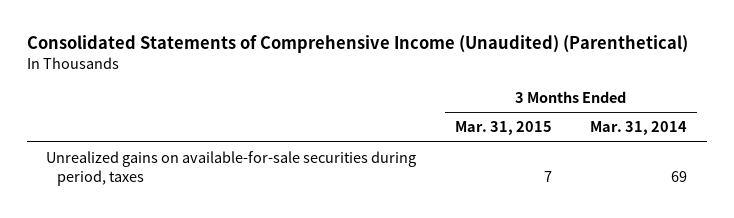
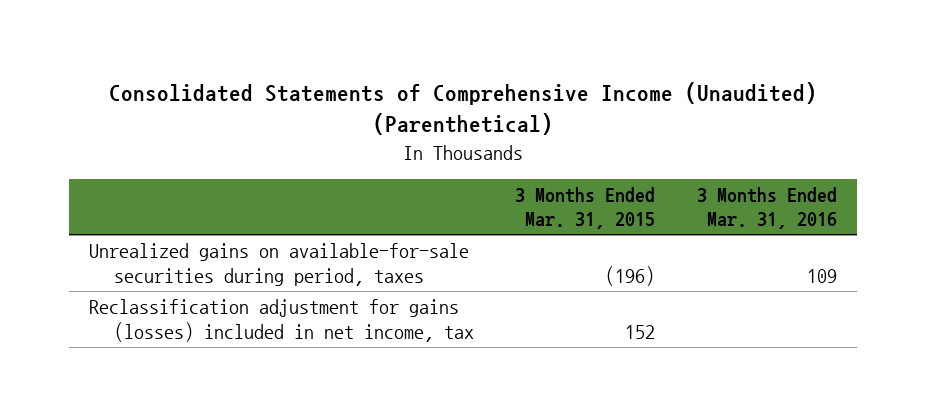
- | 3 Months Ended Mar. 31, 2015 | 3 Months Ended Mar. 31, 2014
+ | 3 Months Ended Mar. 31, 2015 | 3 Months Ended Mar. 31, 2016
- Unrealized gains on available-for-sale securities during period, taxes | 7 | 69
+ Unrealized gains on available-for-sale securities during period, taxes | (196) | 109
+ Reclassification adjustment for gains (losses) included in net income, tax | 152 |

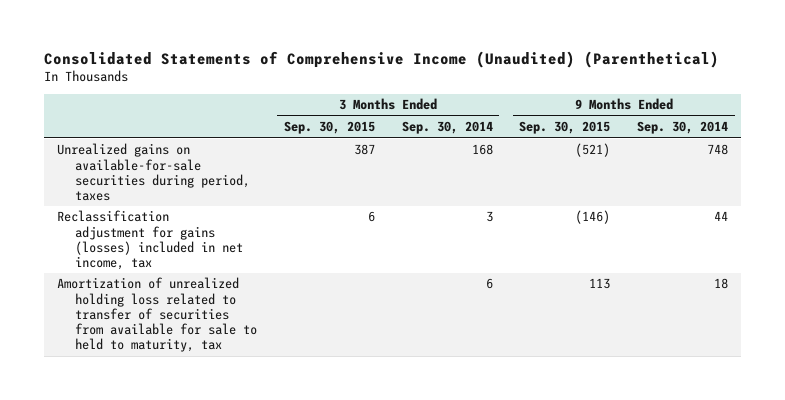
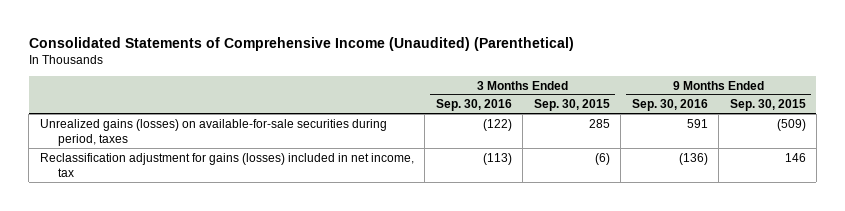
- | 3 Months Ended Sep. 30, 2015 | 3 Months Ended Sep. 30, 2014 | 9 Months Ended Sep. 30, 2015 | 9 Months Ended Sep. 30, 2014
+ | 3 Months Ended Sep. 30, 2016 | 3 Months Ended Sep. 30, 2015 | 9 Months Ended Sep. 30, 2016 | 9 Months Ended Sep. 30, 2015
- Unrealized gains on available-for-sale securities during period, taxes | 387 | 168 | (521) | 748
- Reclassification adjustment for gains (losses) included in net income, tax | 6 | 3 | (146) | 44
- Amortization of unrealized holding loss related to transfer of securities from available for sale to held to maturity, tax | | 6 | 113 | 18
+ Unrealized gains (losses) on available-for-sale securities during period, taxes | (122) | 285 | 591 | (509)
+ Reclassification adjustment for gains (losses) included in net income, tax | (113) | (6) | (136) | 146

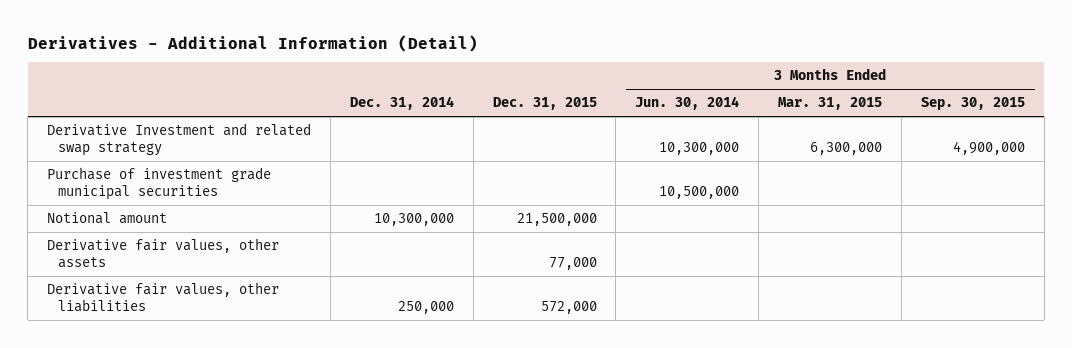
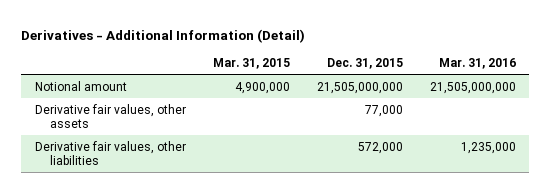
- | Dec. 31, 2014 | Dec. 31, 2015 | 3 Months Ended Jun. 30, 2014 | 3 Months Ended Mar. 31, 2015 | 3 Months Ended Sep. 30, 2015
+ | Mar. 31, 2015 | Dec. 31, 2015 | Mar. 31, 2016
- Derivative Investment and related swap strategy | | | 10,300,000 | 6,300,000 | 4,900,000
- Purchase of investment grade municipal securities | | | 10,500,000 | |
- Notional amount | 10,300,000 | 21,500,000 | | |
+ Notional amount | 4,900,000 | 21,505,000,000 | 21,505,000,000

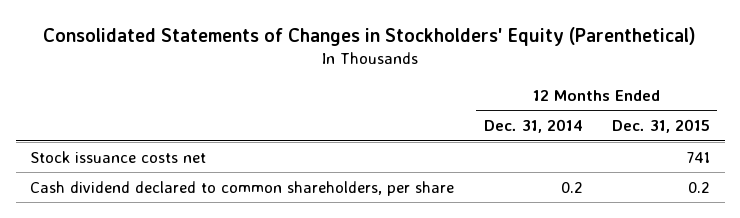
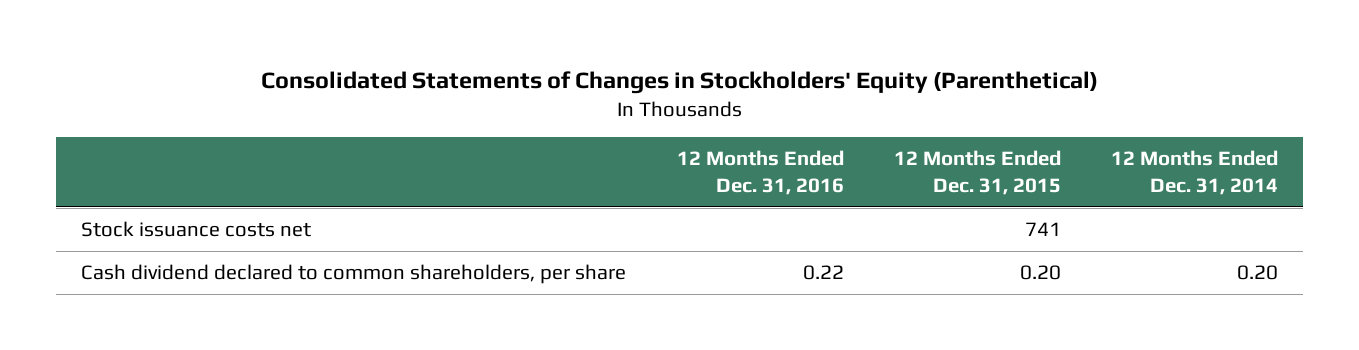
- | 12 Months Ended Dec. 31, 2014 | 12 Months Ended Dec. 31, 2015
+ | 12 Months Ended Dec. 31, 2016 | 12 Months Ended Dec. 31, 2015 | 12 Months Ended Dec. 31, 2014
- Cash dividend declared to common shareholders, per share | 0.2 | 0.2
+ Cash dividend declared to common shareholders, per share | 0.22 | 0.20 | 0.20

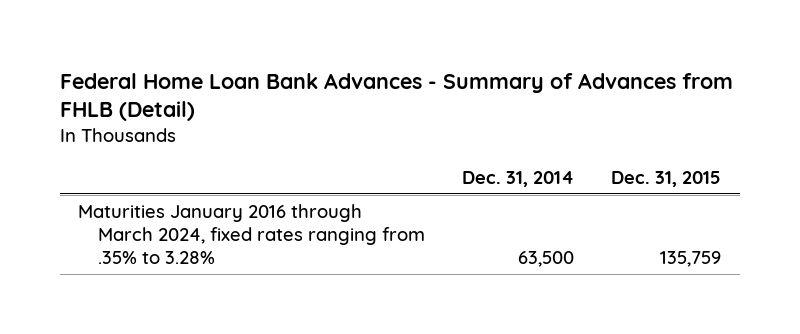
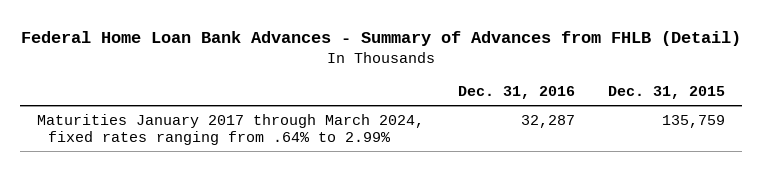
- | Dec. 31, 2014 | Dec. 31, 2015
+ | Dec. 31, 2016 | Dec. 31, 2015
- Maturities January 2016 through March 2024, fixed rates ranging from .35% to 3.28% | 63,500 | 135,759
+ Maturities January 2017 through March 2024, fixed rates ranging from .64% to 2.99% | 32,287 | 135,759

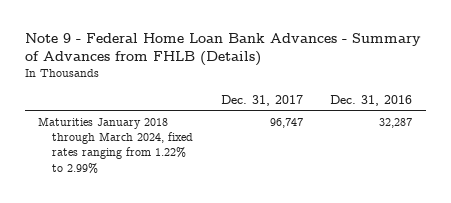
- Federal Home Loan Bank Advances - Summary of Advances from FHLB (Detail)
+ Note 9 - Federal Home Loan Bank Advances - Summary of Advances from FHLB (Details)
- | Dec. 31, 2016 | Dec. 31, 2015
+ | Dec. 31, 2017 | Dec. 31, 2016
- Maturities January 2017 through March 2024, fixed rates ranging from .64% to 2.99% | 32,287 | 135,759
+ Maturities January 2018 through March 2024, fixed rates ranging from 1.22% to 2.99% | 96,747 | 32,287

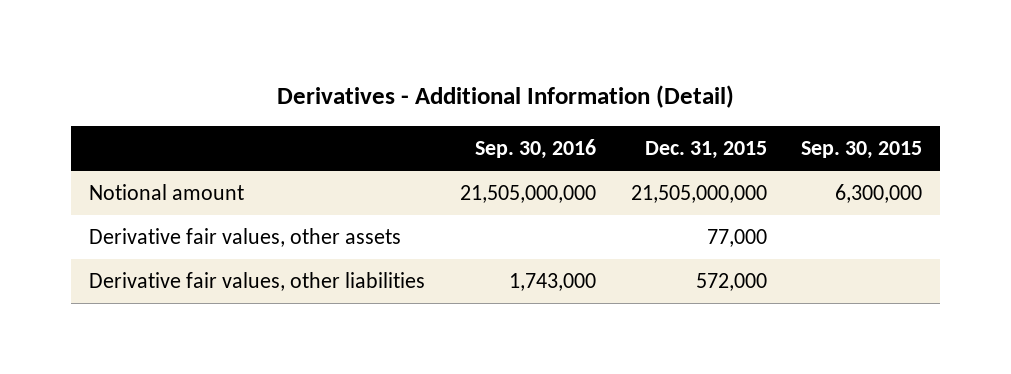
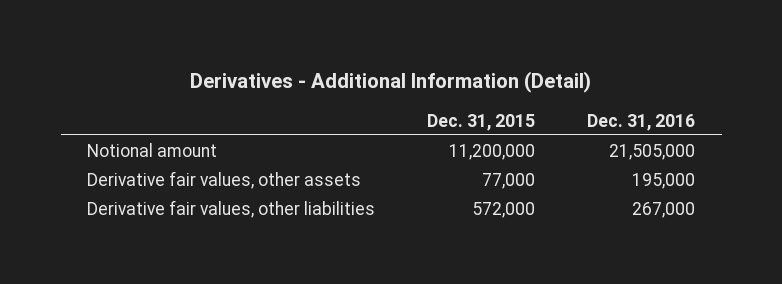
- | Sep. 30, 2016 | Dec. 31, 2015 | Sep. 30, 2015
+ | Dec. 31, 2015 | Dec. 31, 2016
- Notional amount | 21,505,000,000 | 21,505,000,000 | 6,300,000
+ Notional amount | 11,200,000 | 21,505,000

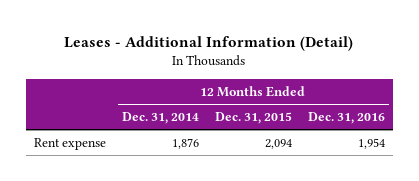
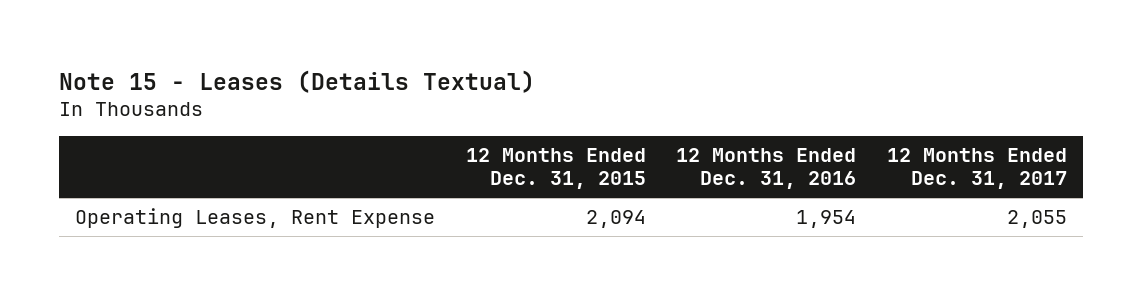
- Leases - Additional Information (Detail)
+ Note 15 - Leases (Details Textual)
- | 12 Months Ended Dec. 31, 2014 | 12 Months Ended Dec. 31, 2015 | 12 Months Ended Dec. 31, 2016
+ | 12 Months Ended Dec. 31, 2015 | 12 Months Ended Dec. 31, 2016 | 12 Months Ended Dec. 31, 2017
- Rent expense | 1,876 | 2,094 | 1,954
+ Operating Leases, Rent Expense | 2,094 | 1,954 | 2,055

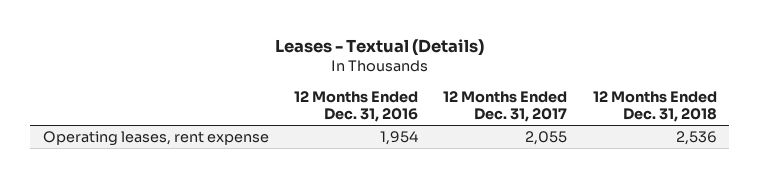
- Note 15 - Leases (Details Textual)
+ Leases - Textual (Details)
- | 12 Months Ended Dec. 31, 2015 | 12 Months Ended Dec. 31, 2016 | 12 Months Ended Dec. 31, 2017
+ | 12 Months Ended Dec. 31, 2016 | 12 Months Ended Dec. 31, 2017 | 12 Months Ended Dec. 31, 2018
- Operating Leases, Rent Expense | 2,094 | 1,954 | 2,055
+ Operating leases, rent expense | 1,954 | 2,055 | 2,536

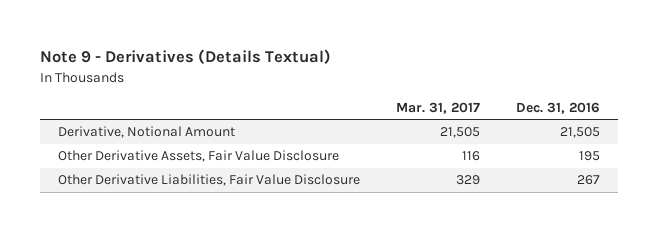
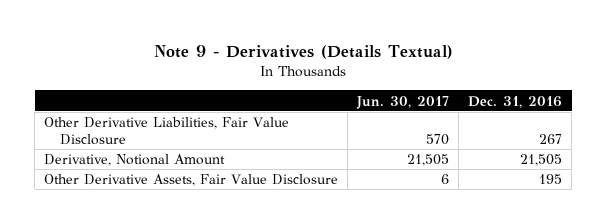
- | Mar. 31, 2017 | Dec. 31, 2016
+ | Jun. 30, 2017 | Dec. 31, 2016
moved up: Other Derivative Liabilities, Fair Value Disclosure | 570 | 267

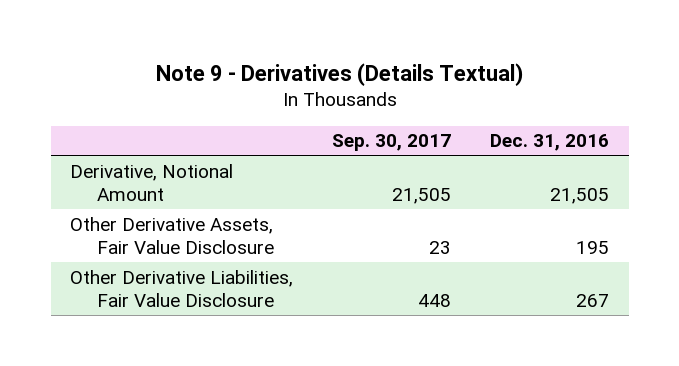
- | Jun. 30, 2017 | Dec. 31, 2016
+ | Sep. 30, 2017 | Dec. 31, 2016
moved down: Other Derivative Liabilities, Fair Value Disclosure | 448 | 267

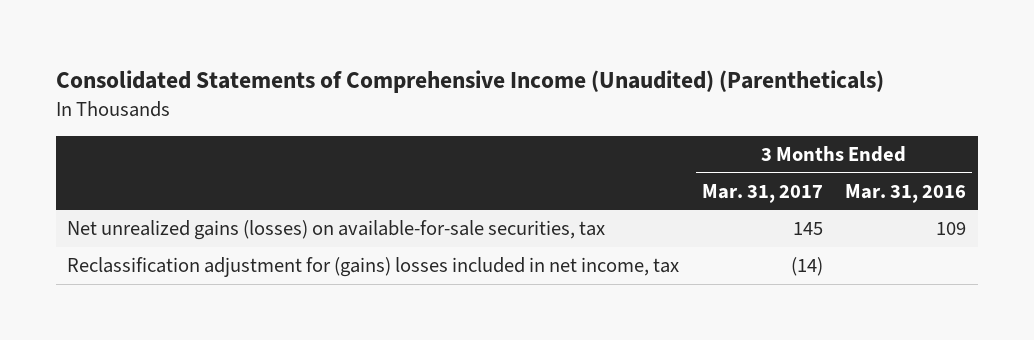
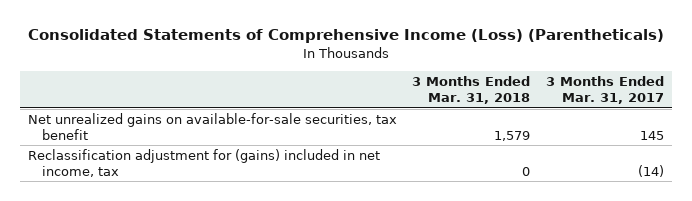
- Consolidated Statements of Comprehensive Income (Unaudited) (Parentheticals)
+ Consolidated Statements of Comprehensive Income (Loss) (Parentheticals)
- | 3 Months Ended Mar. 31, 2017 | 3 Months Ended Mar. 31, 2016
+ | 3 Months Ended Mar. 31, 2018 | 3 Months Ended Mar. 31, 2017
- Net unrealized gains (losses) on available-for-sale securities, tax | 145 | 109
- Reclassification adjustment for (gains) losses included in net income, tax | (14) |
+ Net unrealized gains on available-for-sale securities, tax benefit | 1,579 | 145
+ Reclassification adjustment for (gains) included in net income, tax | 0 | (14)

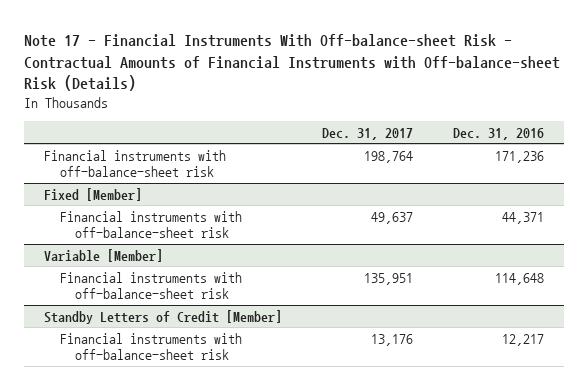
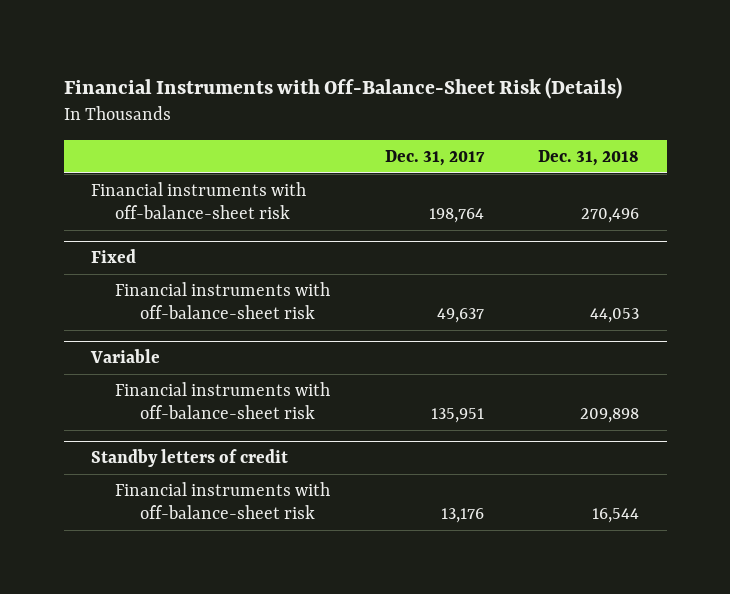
- Note 17 - Financial Instruments With Off-balance-sheet Risk - Contractual Amounts of Financial Instruments with Off-balance-sheet Risk (Details)
+ Financial Instruments with Off-Balance-Sheet Risk (Details)
- | Dec. 31, 2017 | Dec. 31, 2016
+ | Dec. 31, 2017 | Dec. 31, 2018
- Fixed [Member]
+ Fixed
- Variable [Member]
+ Variable
- Standby Letters of Credit [Member]
+ Standby letters of credit

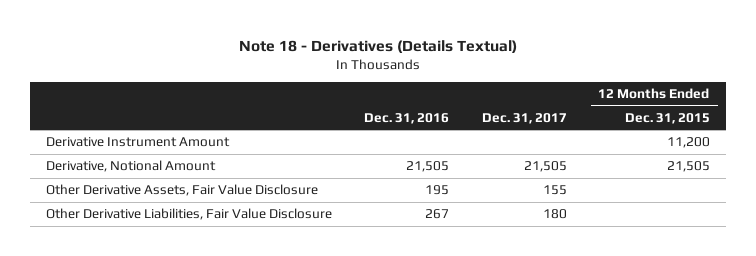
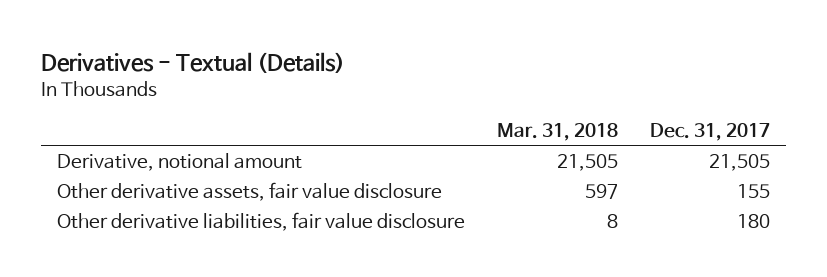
- Note 18 - Derivatives (Details Textual)
+ Derivatives - Textual (Details)
- | Dec. 31, 2016 | Dec. 31, 2017 | 12 Months Ended Dec. 31, 2015
+ | Mar. 31, 2018 | Dec. 31, 2017
- Derivative Instrument Amount | | | 11,200
- Derivative, Notional Amount | 21,505 | 21,505 | 21,505
- Other Derivative Assets, Fair Value Disclosure | 195 | 155 |
- Other Derivative Liabilities, Fair Value Disclosure | 267 | 180 |
+ Derivative, notional amount | 21,505 | 21,505
+ Other derivative assets, fair value disclosure | 597 | 155
+ Other derivative liabilities, fair value disclosure | 8 | 180

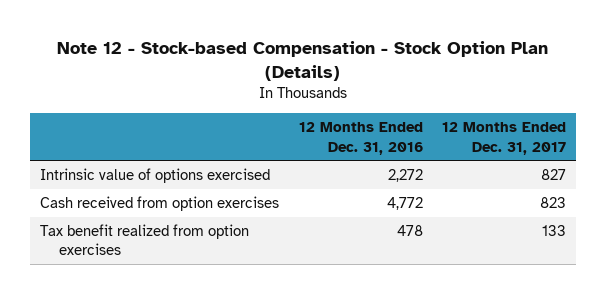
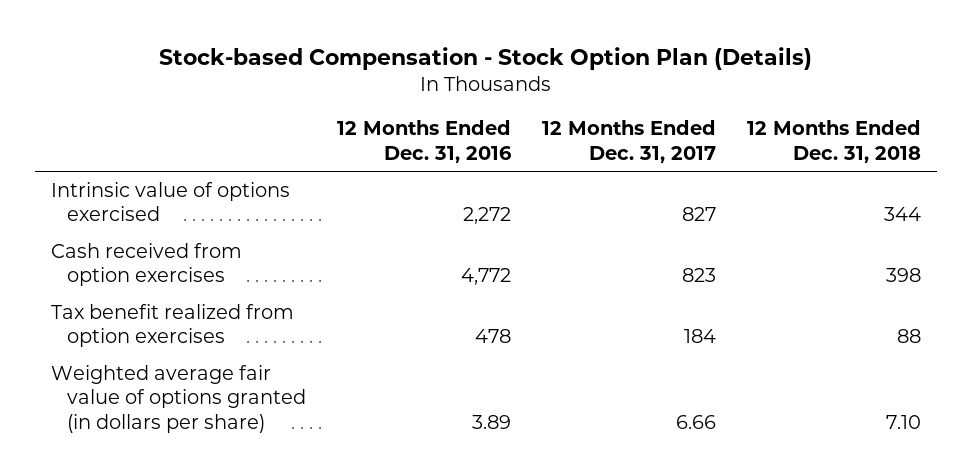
- Note 12 - Stock-based Compensation - Stock Option Plan (Details)
+ Stock-based Compensation - Stock Option Plan (Details)
- | 12 Months Ended Dec. 31, 2016 | 12 Months Ended Dec. 31, 2017
+ | 12 Months Ended Dec. 31, 2016 | 12 Months Ended Dec. 31, 2017 | 12 Months Ended Dec. 31, 2018
- Tax benefit realized from option exercises | 478 | 133
+ Tax benefit realized from option exercises | 478 | 184 | 88
+ Weighted average fair value of options granted (in dollars per share) | 3.89 | 6.66 | 7.10

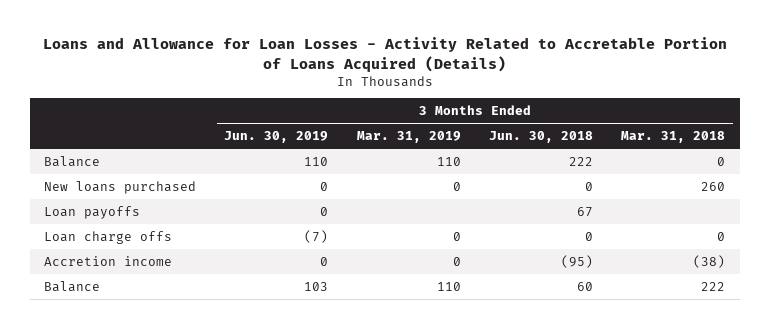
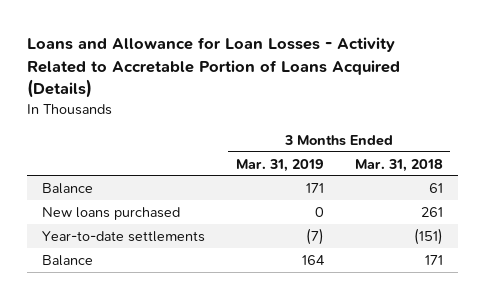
- | 3 Months Ended Jun. 30, 2019 | 3 Months Ended Mar. 31, 2019 | 3 Months Ended Jun. 30, 2018 | 3 Months Ended Mar. 31, 2018
+ | 3 Months Ended Mar. 31, 2019 | 3 Months Ended Mar. 31, 2018
- Balance | 110 | 110 | 222 | 0
- New loans purchased | 0 | 0 | 0 | 260
- Loan payoffs | 0 | | 67 |
- Loan charge offs | (7) | 0 | 0 | 0
- Accretion income | 0 | 0 | (95) | (38)
- Balance | 103 | 110 | 60 | 222
+ Balance | 171 | 61
+ New loans purchased | 0 | 261
+ Year-to-date settlements | (7) | (151)
+ Balance | 164 | 171

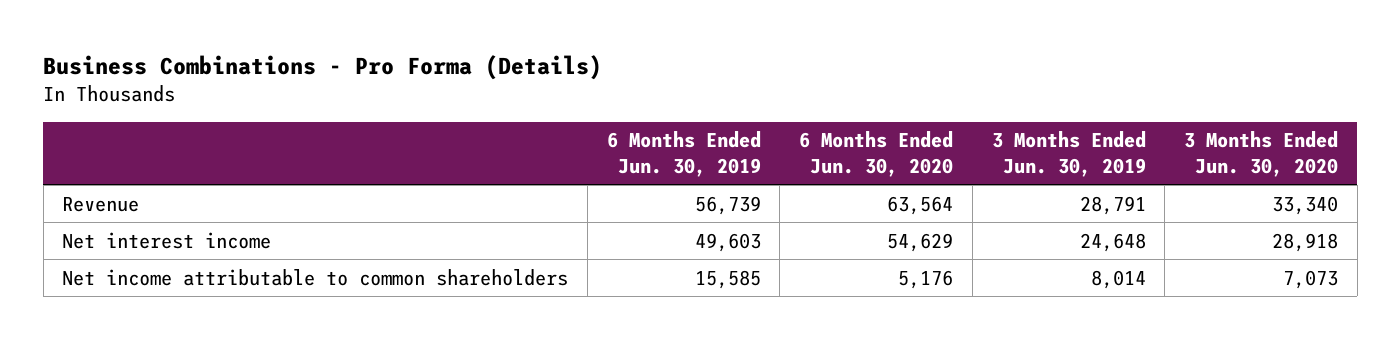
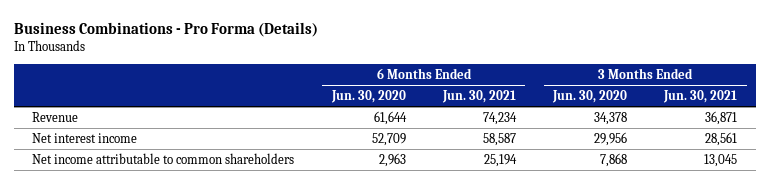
- | 6 Months Ended Jun. 30, 2019 | 6 Months Ended Jun. 30, 2020 | 3 Months Ended Jun. 30, 2019 | 3 Months Ended Jun. 30, 2020
+ | 6 Months Ended Jun. 30, 2020 | 6 Months Ended Jun. 30, 2021 | 3 Months Ended Jun. 30, 2020 | 3 Months Ended Jun. 30, 2021
- Revenue | 56,739 | 63,564 | 28,791 | 33,340
- Net interest income | 49,603 | 54,629 | 24,648 | 28,918
- Net income attributable to common shareholders | 15,585 | 5,176 | 8,014 | 7,073
+ Revenue | 61,644 | 74,234 | 34,378 | 36,871
+ Net interest income | 52,709 | 58,587 | 29,956 | 28,561
+ Net income attributable to common shareholders | 2,963 | 25,194 | 7,868 | 13,045

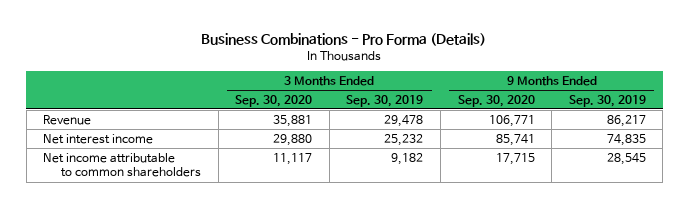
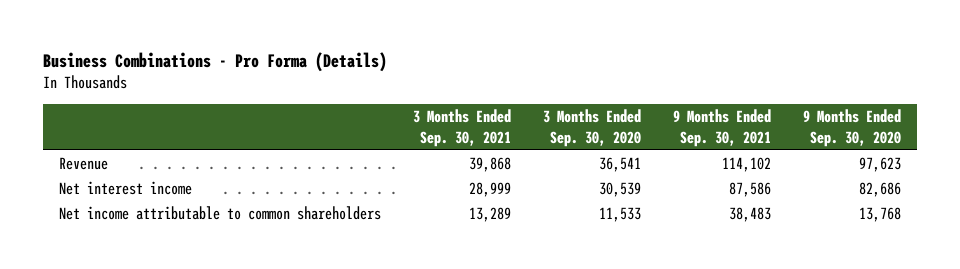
- | 3 Months Ended Sep. 30, 2020 | 3 Months Ended Sep. 30, 2019 | 9 Months Ended Sep. 30, 2020 | 9 Months Ended Sep. 30, 2019
+ | 3 Months Ended Sep. 30, 2021 | 3 Months Ended Sep. 30, 2020 | 9 Months Ended Sep. 30, 2021 | 9 Months Ended Sep. 30, 2020
- Revenue | 35,881 | 29,478 | 106,771 | 86,217
- Net interest income | 29,880 | 25,232 | 85,741 | 74,835
- Net income attributable to common shareholders | 11,117 | 9,182 | 17,715 | 28,545
+ Revenue | 39,868 | 36,541 | 114,102 | 97,623
+ Net interest income | 28,999 | 30,539 | 87,586 | 82,686
+ Net income attributable to common shareholders | 13,289 | 11,533 | 38,483 | 13,768

